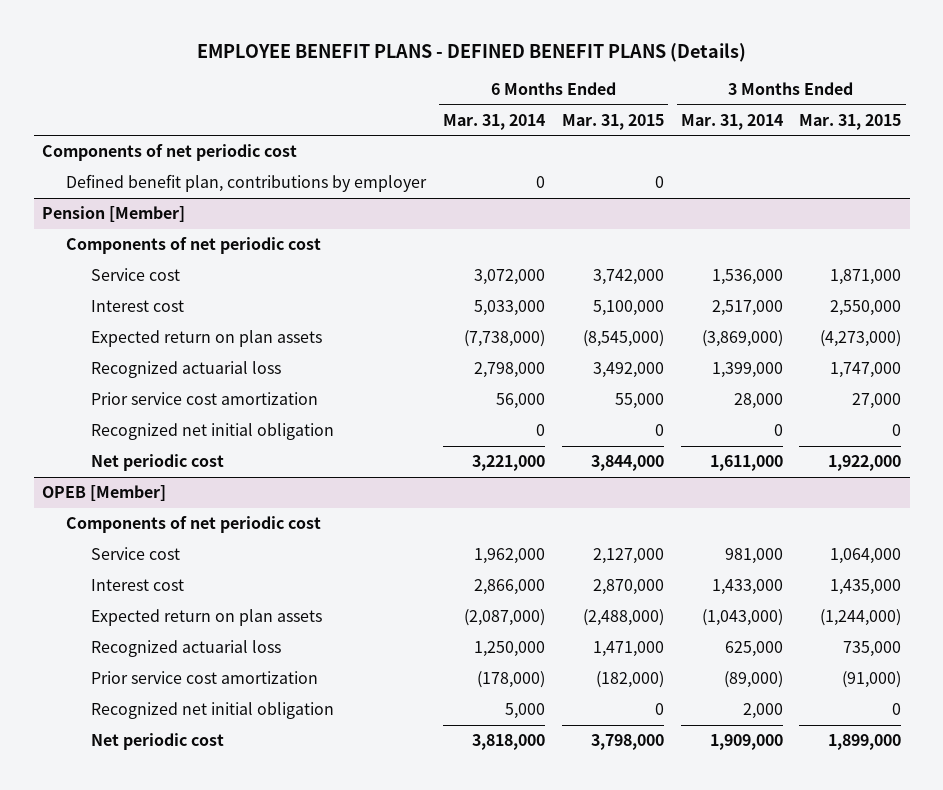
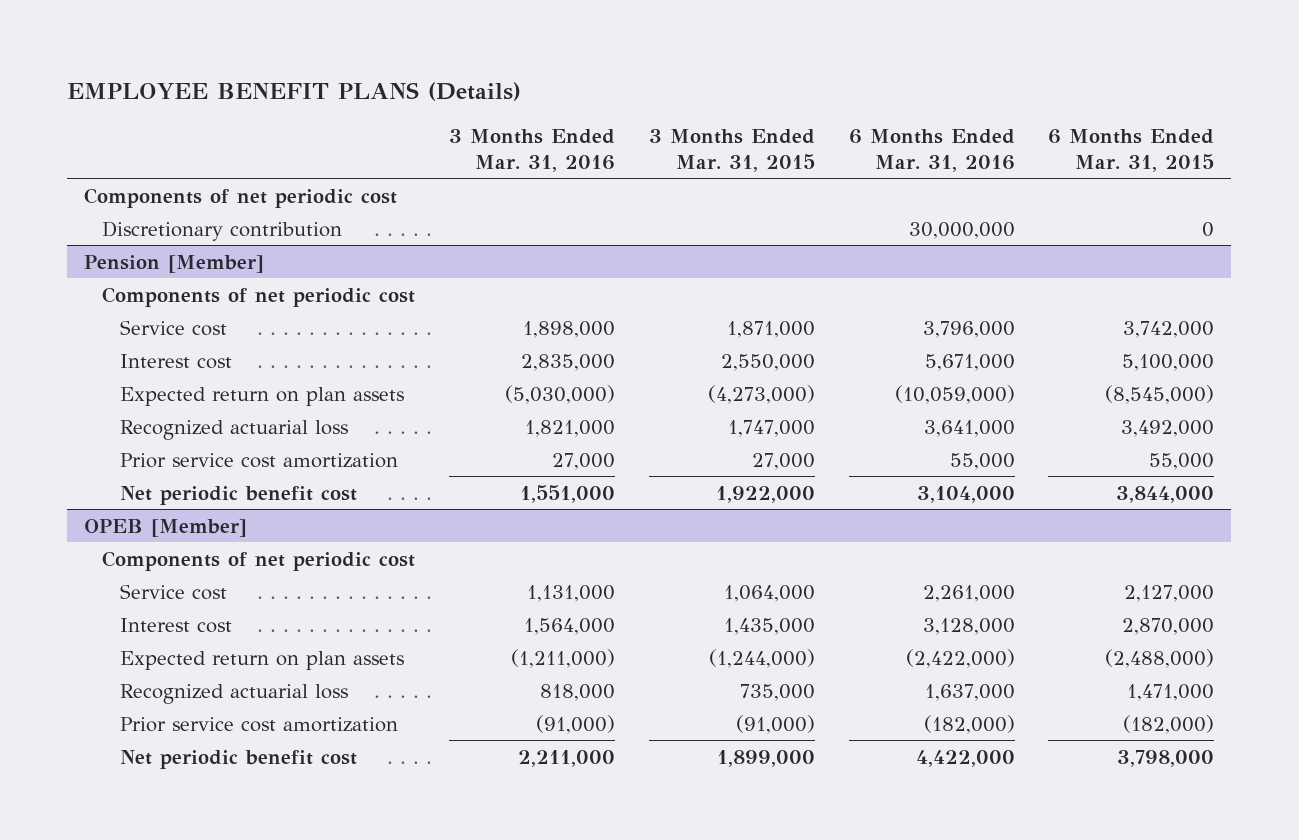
- EMPLOYEE BENEFIT PLANS - DEFINED BENEFIT PLANS (Details)
+ EMPLOYEE BENEFIT PLANS (Details)
- | 6 Months Ended Mar. 31, 2014 | 6 Months Ended Mar. 31, 2015 | 3 Months Ended Mar. 31, 2014 | 3 Months Ended Mar. 31, 2015
+ | 3 Months Ended Mar. 31, 2016 | 3 Months Ended Mar. 31, 2015 | 6 Months Ended Mar. 31, 2016 | 6 Months Ended Mar. 31, 2015
- Defined benefit plan, contributions by employer | 0 | 0 | |
+ Discretionary contribution | | | 30,000,000 | 0
@ Pension [Member]
- Recognized net initial obligation | 0 | 0 | 0 | 0
- Net periodic cost | 3,221,000 | 3,844,000 | 1,611,000 | 1,922,000
+ Net periodic benefit cost | 1,551,000 | 1,922,000 | 3,104,000 | 3,844,000
@ OPEB [Member]
- Recognized net initial obligation | 5,000 | 0 | 2,000 | 0
- Net periodic cost | 3,818,000 | 3,798,000 | 1,909,000 | 1,899,000
+ Net periodic benefit cost | 2,211,000 | 1,899,000 | 4,422,000 | 3,798,000

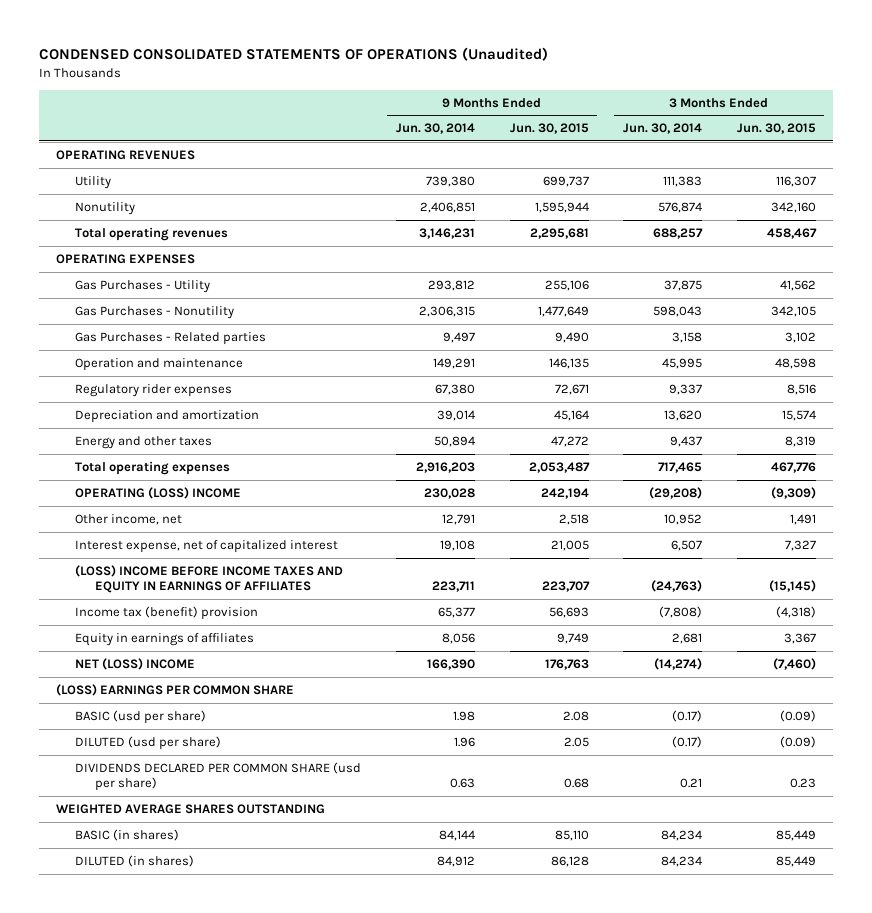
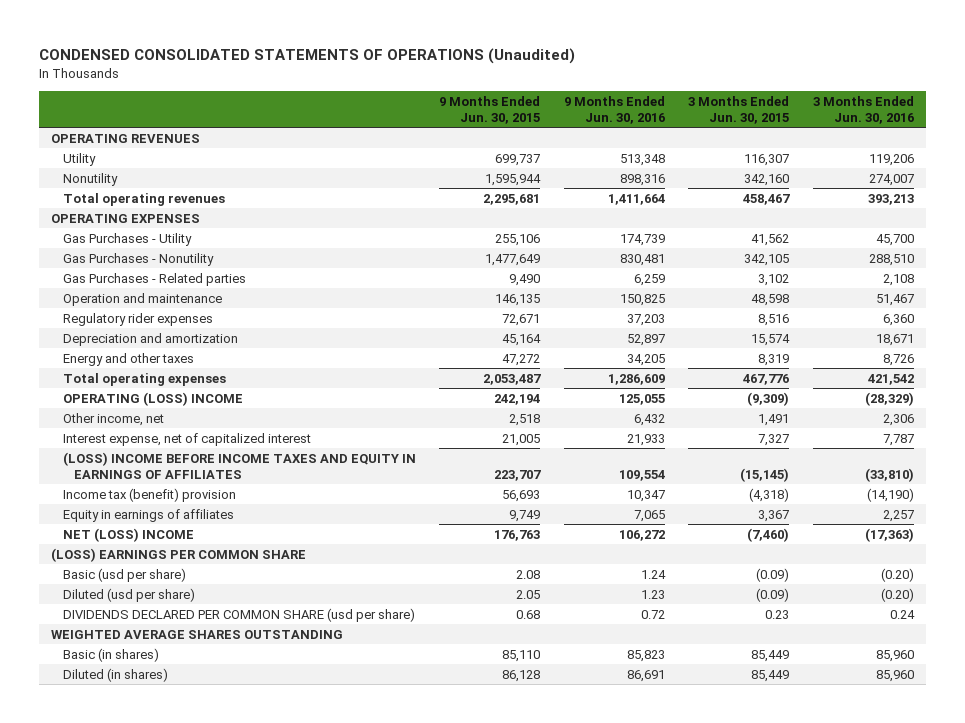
- | 9 Months Ended Jun. 30, 2014 | 9 Months Ended Jun. 30, 2015 | 3 Months Ended Jun. 30, 2014 | 3 Months Ended Jun. 30, 2015
+ | 9 Months Ended Jun. 30, 2015 | 9 Months Ended Jun. 30, 2016 | 3 Months Ended Jun. 30, 2015 | 3 Months Ended Jun. 30, 2016
- BASIC (usd per share) | 1.98 | 2.08 | (0.17) | (0.09)
- DILUTED (usd per share) | 1.96 | 2.05 | (0.17) | (0.09)
+ Basic (usd per share) | 2.08 | 1.24 | (0.09) | (0.20)
+ Diluted (usd per share) | 2.05 | 1.23 | (0.09) | (0.20)
- BASIC (in shares) | 84,144 | 85,110 | 84,234 | 85,449
- DILUTED (in shares) | 84,912 | 86,128 | 84,234 | 85,449
+ Basic (in shares) | 85,110 | 85,823 | 85,449 | 85,960
+ Diluted (in shares) | 86,128 | 86,691 | 85,449 | 85,960

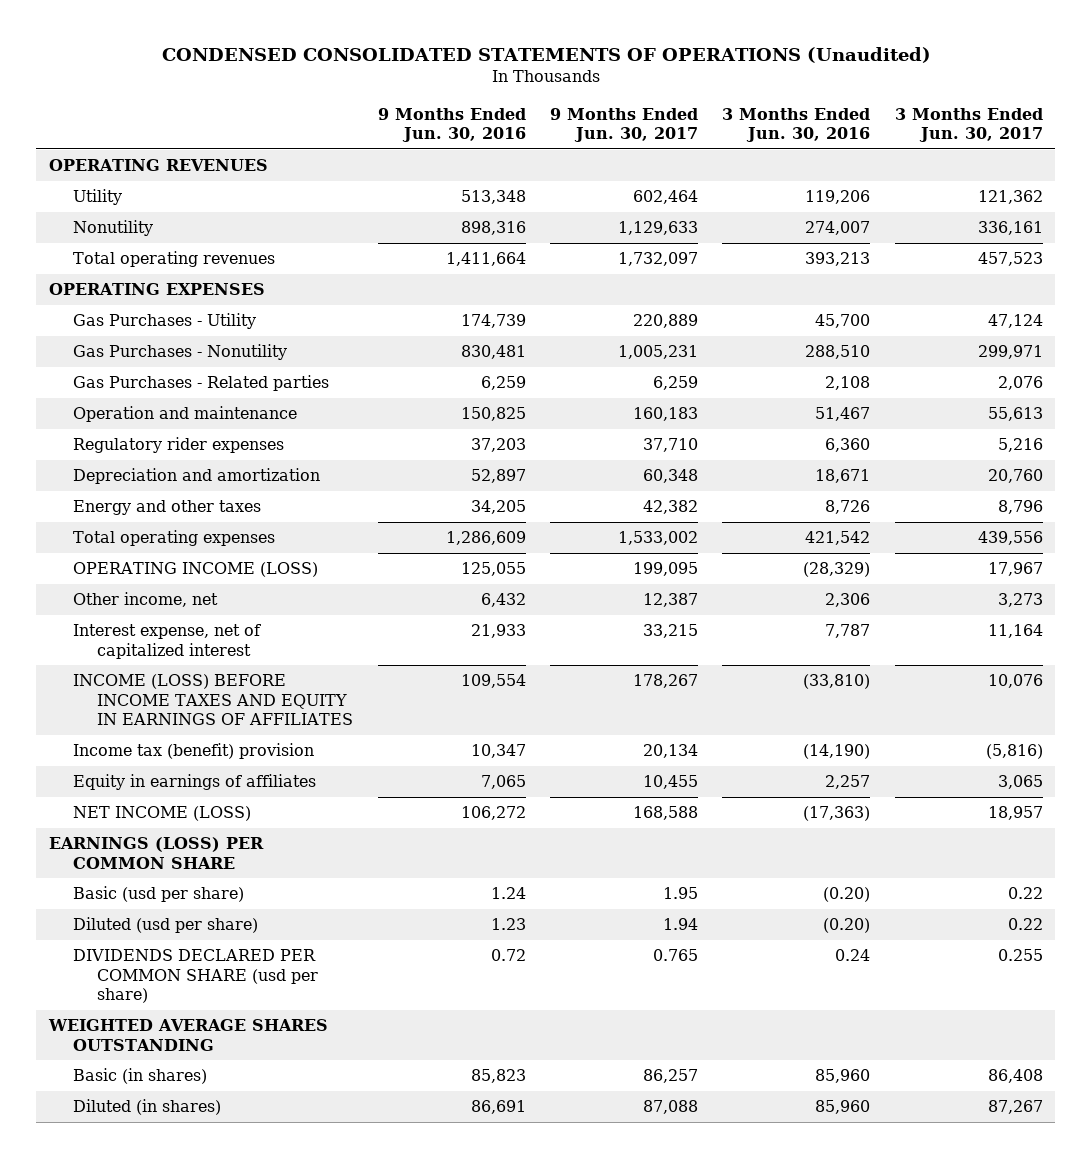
- | 9 Months Ended Jun. 30, 2015 | 9 Months Ended Jun. 30, 2016 | 3 Months Ended Jun. 30, 2015 | 3 Months Ended Jun. 30, 2016
+ | 9 Months Ended Jun. 30, 2016 | 9 Months Ended Jun. 30, 2017 | 3 Months Ended Jun. 30, 2016 | 3 Months Ended Jun. 30, 2017
- OPERATING (LOSS) INCOME | 242,194 | 125,055 | (9,309) | (28,329)
+ OPERATING INCOME (LOSS) | 125,055 | 199,095 | (28,329) | 17,967
- (LOSS) INCOME BEFORE INCOME TAXES AND EQUITY IN EARNINGS OF AFFILIATES | 223,707 | 109,554 | (15,145) | (33,810)
+ INCOME (LOSS) BEFORE INCOME TAXES AND EQUITY IN EARNINGS OF AFFILIATES | 109,554 | 178,267 | (33,810) | 10,076
- NET (LOSS) INCOME | 176,763 | 106,272 | (7,460) | (17,363)
- (LOSS) EARNINGS PER COMMON SHARE
+ NET INCOME (LOSS) | 106,272 | 168,588 | (17,363) | 18,957
+ EARNINGS (LOSS) PER COMMON SHARE

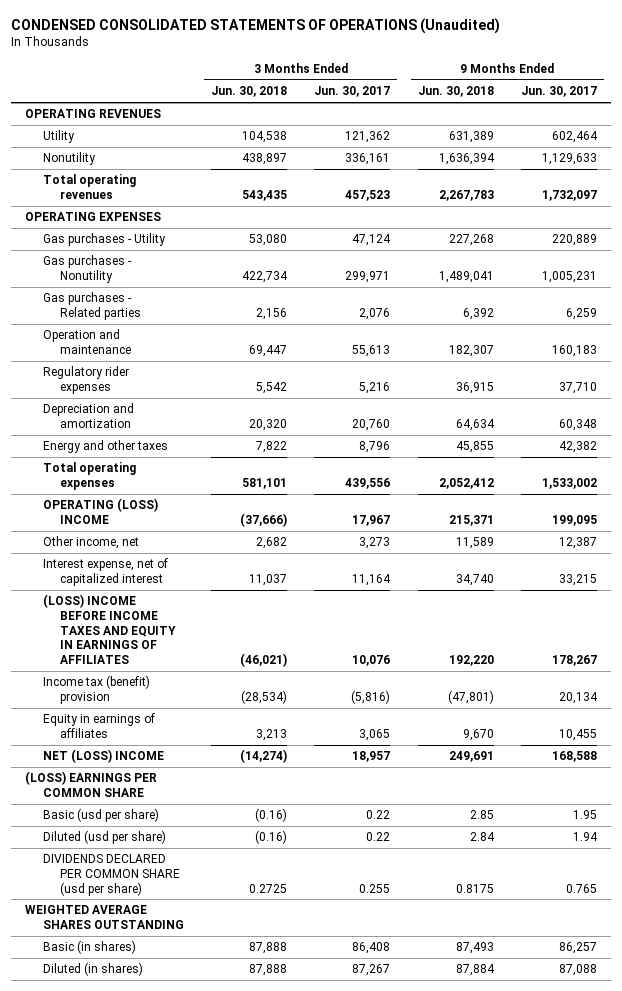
- | 9 Months Ended Jun. 30, 2016 | 9 Months Ended Jun. 30, 2017 | 3 Months Ended Jun. 30, 2016 | 3 Months Ended Jun. 30, 2017
+ | 3 Months Ended Jun. 30, 2018 | 3 Months Ended Jun. 30, 2017 | 9 Months Ended Jun. 30, 2018 | 9 Months Ended Jun. 30, 2017
- Gas Purchases - Utility | 174,739 | 220,889 | 45,700 | 47,124
- Gas Purchases - Nonutility | 830,481 | 1,005,231 | 288,510 | 299,971
- Gas Purchases - Related parties | 6,259 | 6,259 | 2,108 | 2,076
+ Gas purchases - Utility | 53,080 | 47,124 | 227,268 | 220,889
+ Gas purchases - Nonutility | 422,734 | 299,971 | 1,489,041 | 1,005,231
+ Gas purchases - Related parties | 2,156 | 2,076 | 6,392 | 6,259
- OPERATING INCOME (LOSS) | 125,055 | 199,095 | (28,329) | 17,967
+ OPERATING (LOSS) INCOME | (37,666) | 17,967 | 215,371 | 199,095
- INCOME (LOSS) BEFORE INCOME TAXES AND EQUITY IN EARNINGS OF AFFILIATES | 109,554 | 178,267 | (33,810) | 10,076
+ (LOSS) INCOME BEFORE INCOME TAXES AND EQUITY IN EARNINGS OF AFFILIATES | (46,021) | 10,076 | 192,220 | 178,267
- NET INCOME (LOSS) | 106,272 | 168,588 | (17,363) | 18,957
- EARNINGS (LOSS) PER COMMON SHARE
+ NET (LOSS) INCOME | (14,274) | 18,957 | 249,691 | 168,588
+ (LOSS) EARNINGS PER COMMON SHARE

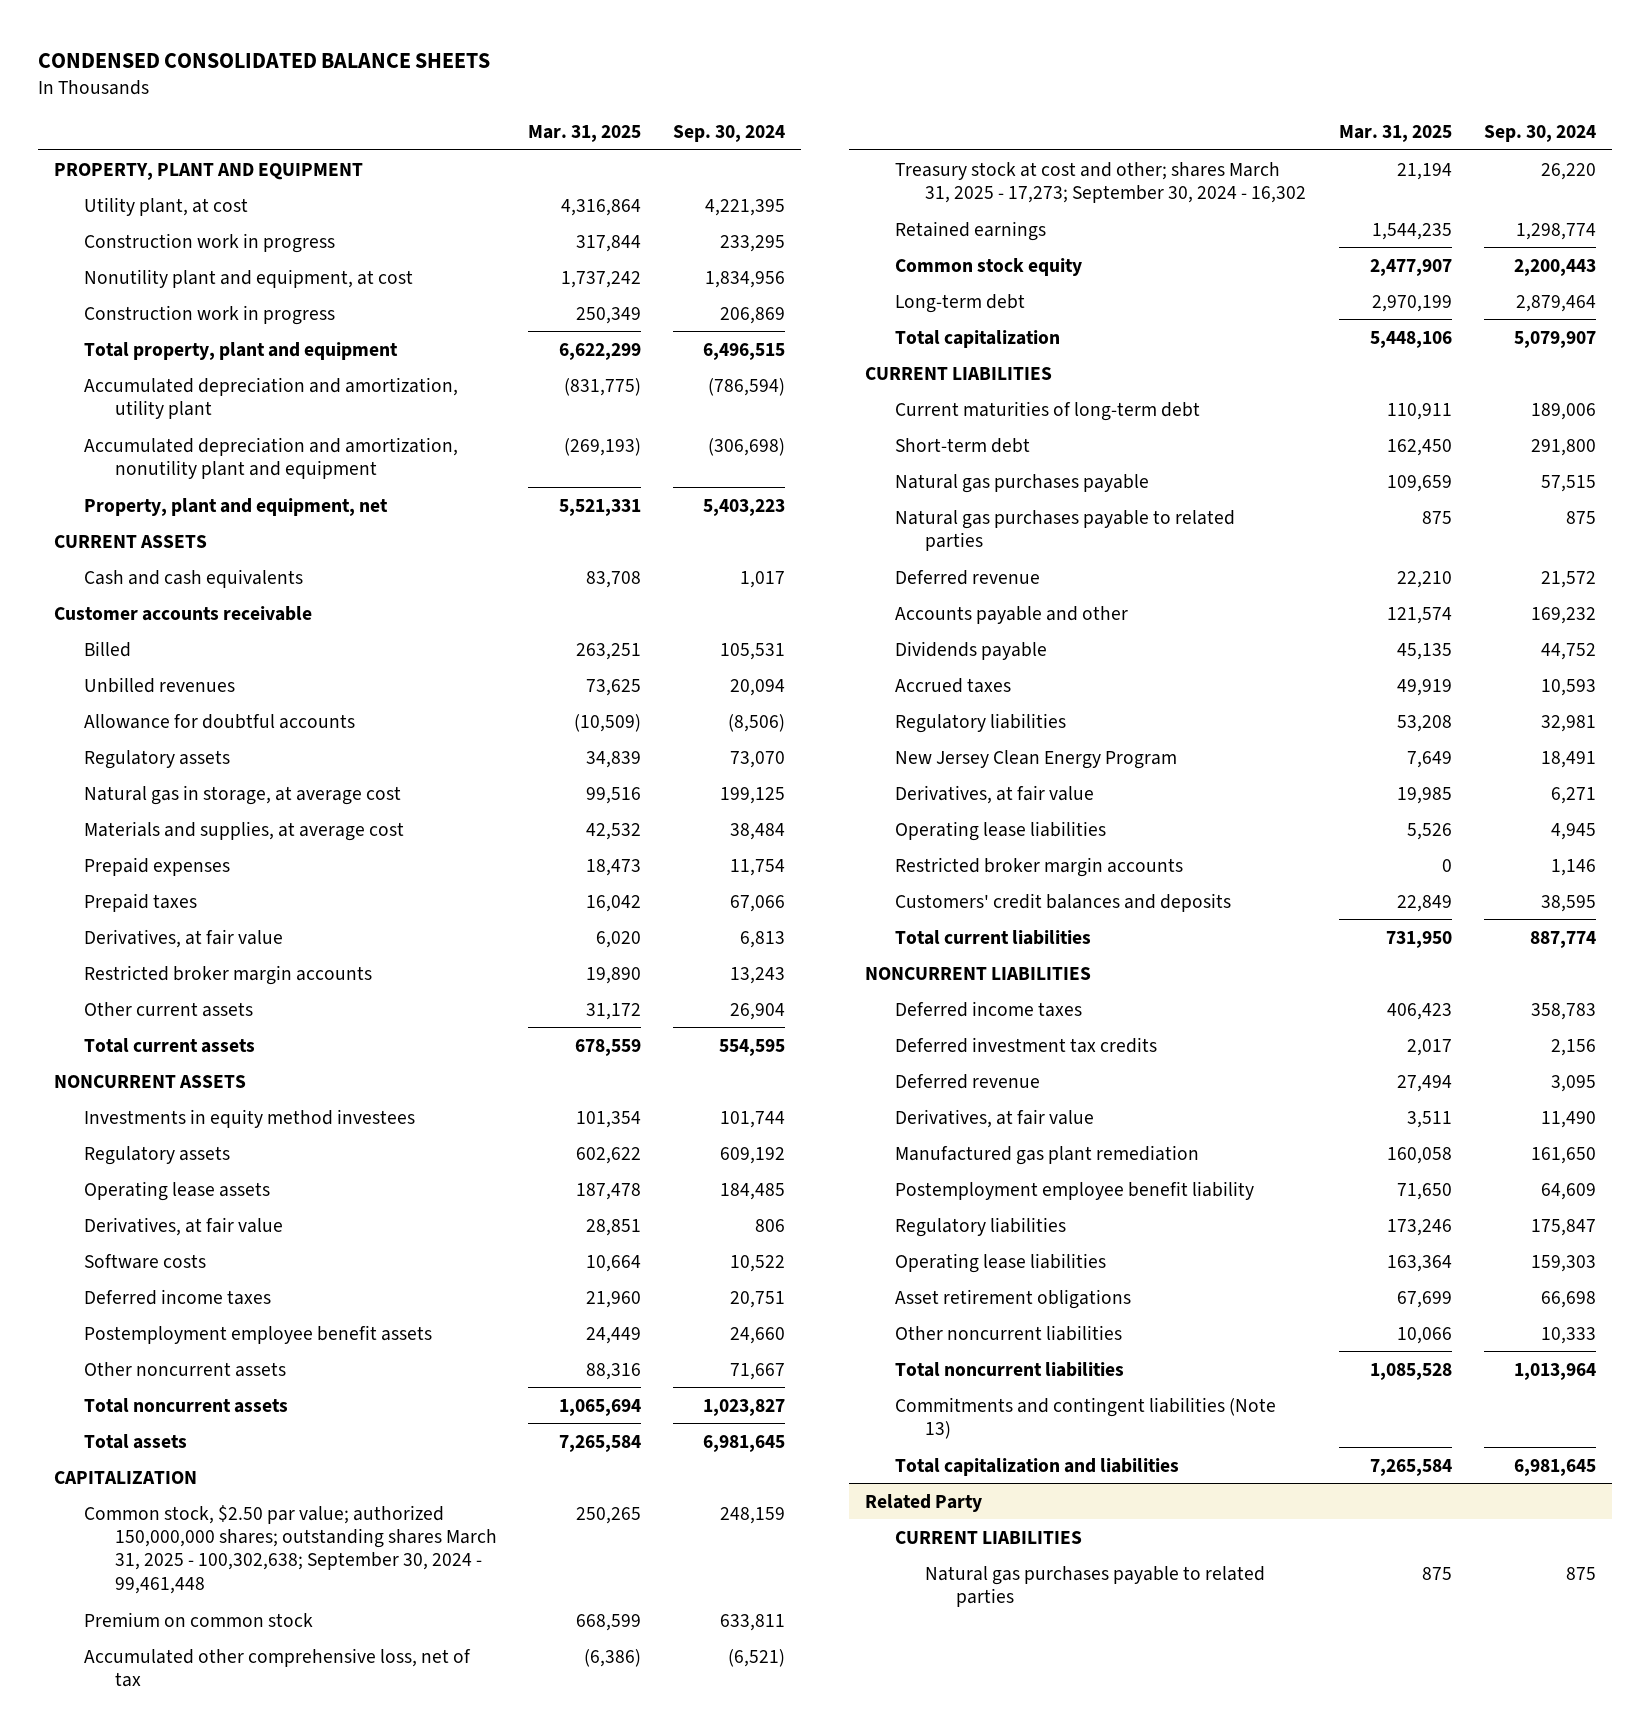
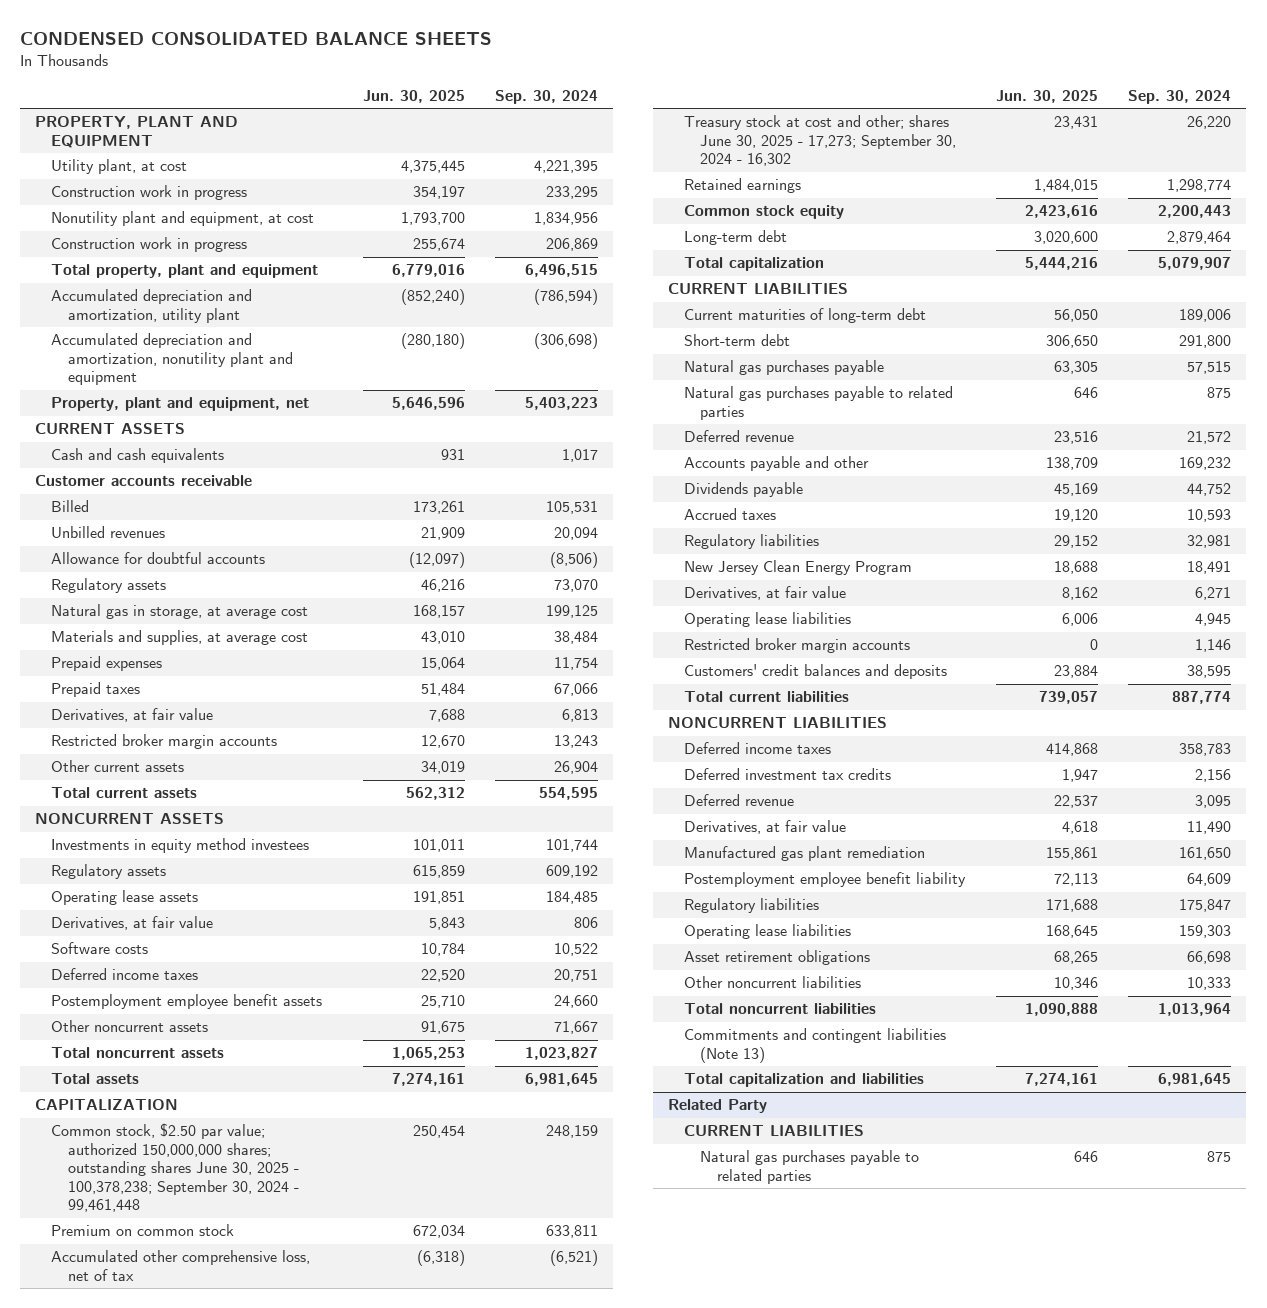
- | Mar. 31, 2025 | Sep. 30, 2024
+ | Jun. 30, 2025 | Sep. 30, 2024
- Common stock, $2.50 par value; authorized 150,000,000 shares; outstanding shares March 31, 2025 - 100,302,638; September 30, 2024 - 99,461,448 | 250,265 | 248,159
+ Common stock, $2.50 par value; authorized 150,000,000 shares; outstanding shares June 30, 2025 - 100,378,238; September 30, 2024 - 99,461,448 | 250,454 | 248,159
- Treasury stock at cost and other; shares March 31, 2025 - 17,273; September 30, 2024 - 16,302 | 21,194 | 26,220
+ Treasury stock at cost and other; shares June 30, 2025 - 17,273; September 30, 2024 - 16,302 | 23,431 | 26,220

